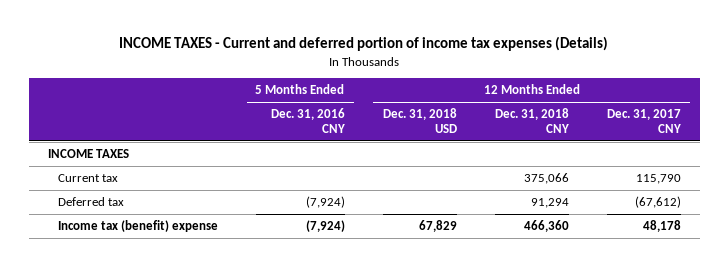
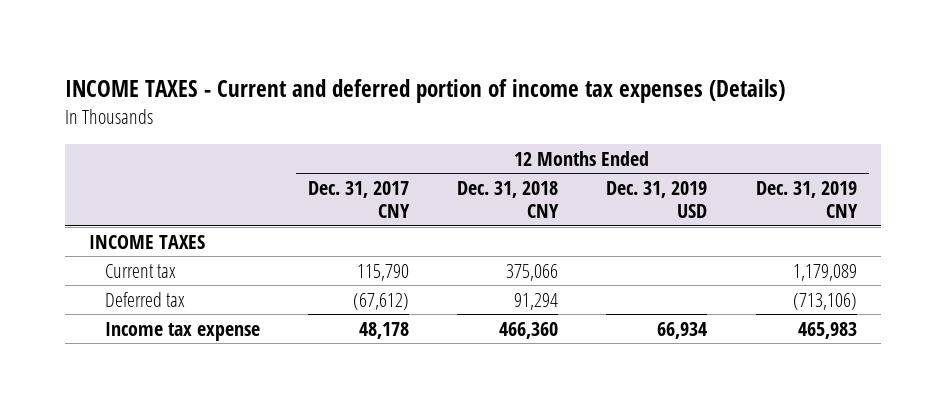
- | 5 Months Ended Dec. 31, 2016 CNY | 12 Months Ended Dec. 31, 2018 USD | 12 Months Ended Dec. 31, 2018 CNY | 12 Months Ended Dec. 31, 2017 CNY
+ | 12 Months Ended Dec. 31, 2017 CNY | 12 Months Ended Dec. 31, 2018 CNY | 12 Months Ended Dec. 31, 2019 USD | 12 Months Ended Dec. 31, 2019 CNY
- Income tax (benefit) expense | (7,924) | 67,829 | 466,360 | 48,178
+ Income tax expense | 48,178 | 466,360 | 66,934 | 465,983

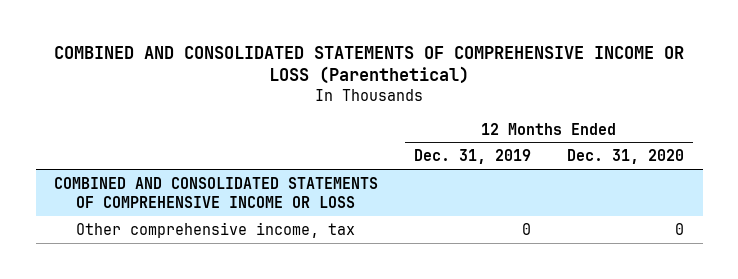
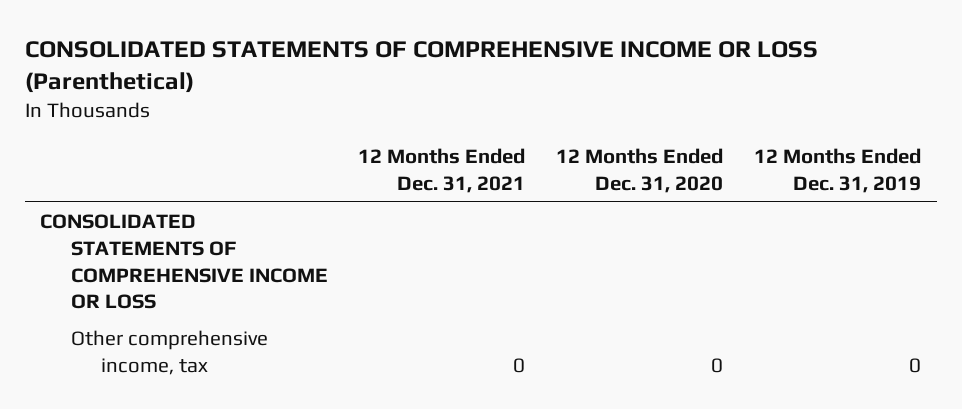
- COMBINED AND CONSOLIDATED STATEMENTS OF COMPREHENSIVE INCOME OR LOSS (Parenthetical)
+ CONSOLIDATED STATEMENTS OF COMPREHENSIVE INCOME OR LOSS (Parenthetical)
- | 12 Months Ended Dec. 31, 2019 | 12 Months Ended Dec. 31, 2020
+ | 12 Months Ended Dec. 31, 2021 | 12 Months Ended Dec. 31, 2020 | 12 Months Ended Dec. 31, 2019
- COMBINED AND CONSOLIDATED STATEMENTS OF COMPREHENSIVE INCOME OR LOSS
+ CONSOLIDATED STATEMENTS OF COMPREHENSIVE INCOME OR LOSS

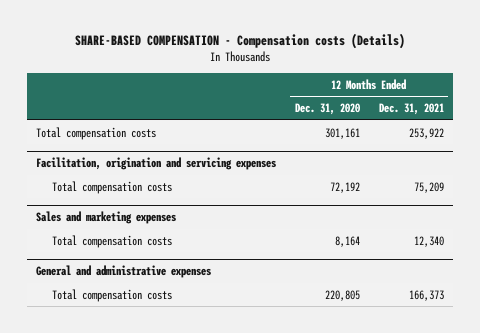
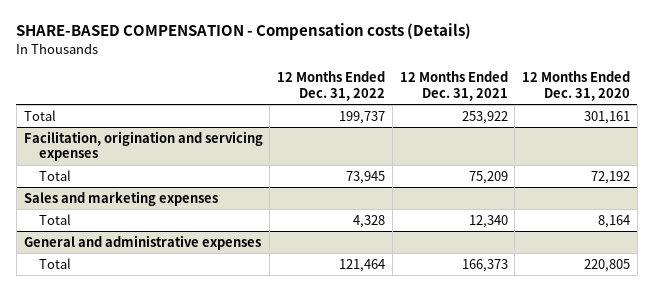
- | 12 Months Ended Dec. 31, 2020 | 12 Months Ended Dec. 31, 2021
+ | 12 Months Ended Dec. 31, 2022 | 12 Months Ended Dec. 31, 2021 | 12 Months Ended Dec. 31, 2020
- Total compensation costs | 301,161 | 253,922
+ Total | 199,737 | 253,922 | 301,161
@ Facilitation, origination and servicing expenses
- Total compensation costs | 72,192 | 75,209
+ Total | 73,945 | 75,209 | 72,192
@ Sales and marketing expenses
- Total compensation costs | 8,164 | 12,340
+ Total | 4,328 | 12,340 | 8,164
@ General and administrative expenses
- Total compensation costs | 220,805 | 166,373
+ Total | 121,464 | 166,373 | 220,805

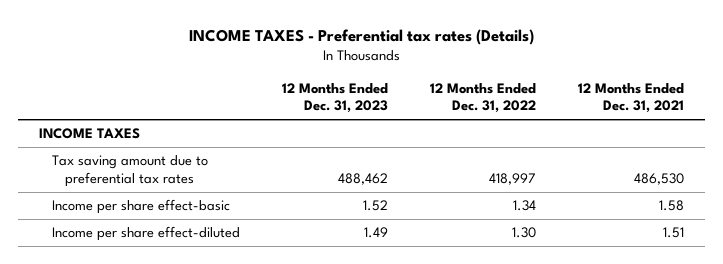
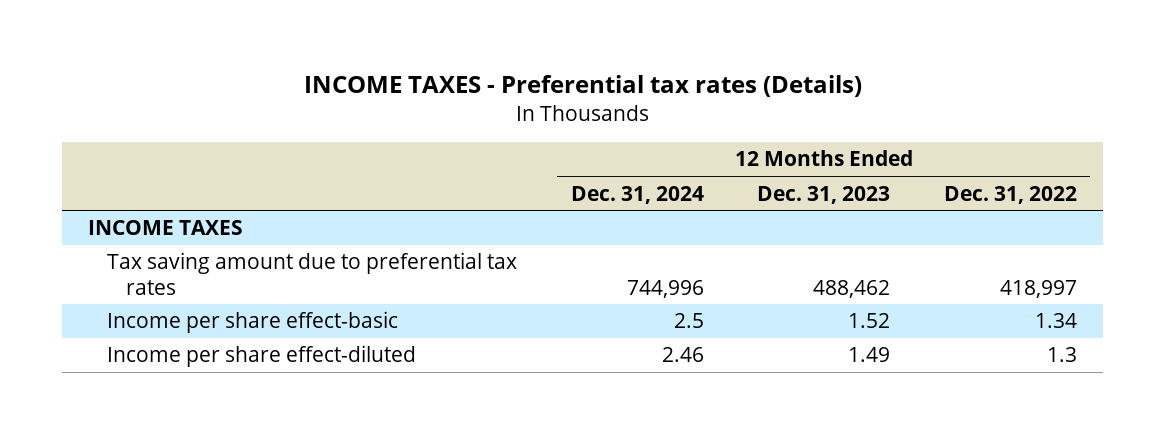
- | 12 Months Ended Dec. 31, 2023 | 12 Months Ended Dec. 31, 2022 | 12 Months Ended Dec. 31, 2021
+ | 12 Months Ended Dec. 31, 2024 | 12 Months Ended Dec. 31, 2023 | 12 Months Ended Dec. 31, 2022
- Income per share effect-diluted | 1.49 | 1.30 | 1.51
+ Income per share effect-diluted | 2.46 | 1.49 | 1.3

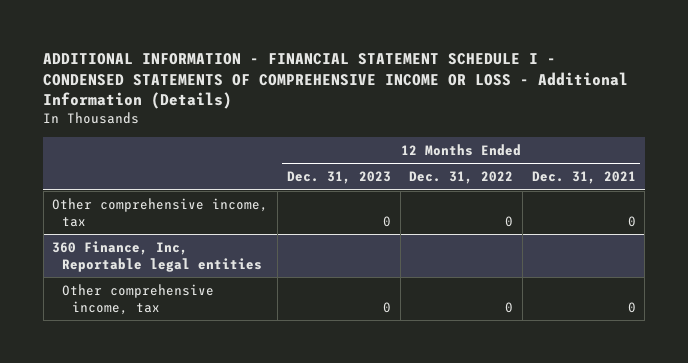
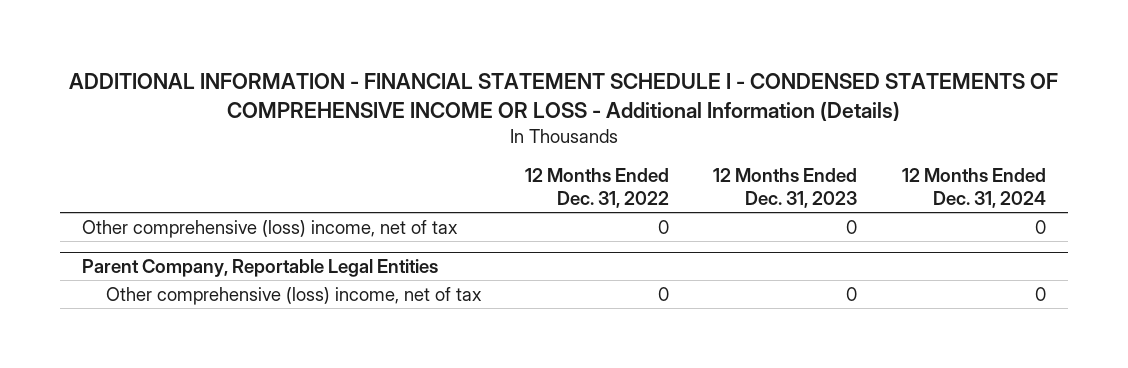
- | 12 Months Ended Dec. 31, 2023 | 12 Months Ended Dec. 31, 2022 | 12 Months Ended Dec. 31, 2021
+ | 12 Months Ended Dec. 31, 2022 | 12 Months Ended Dec. 31, 2023 | 12 Months Ended Dec. 31, 2024
- Other comprehensive income, tax | 0 | 0 | 0
- 360 Finance, Inc, Reportable legal entities
- Other comprehensive income, tax | 0 | 0 | 0
+ Other comprehensive (loss) income, net of tax | 0 | 0 | 0
+ Parent Company, Reportable Legal Entities
+ Other comprehensive (loss) income, net of tax | 0 | 0 | 0

